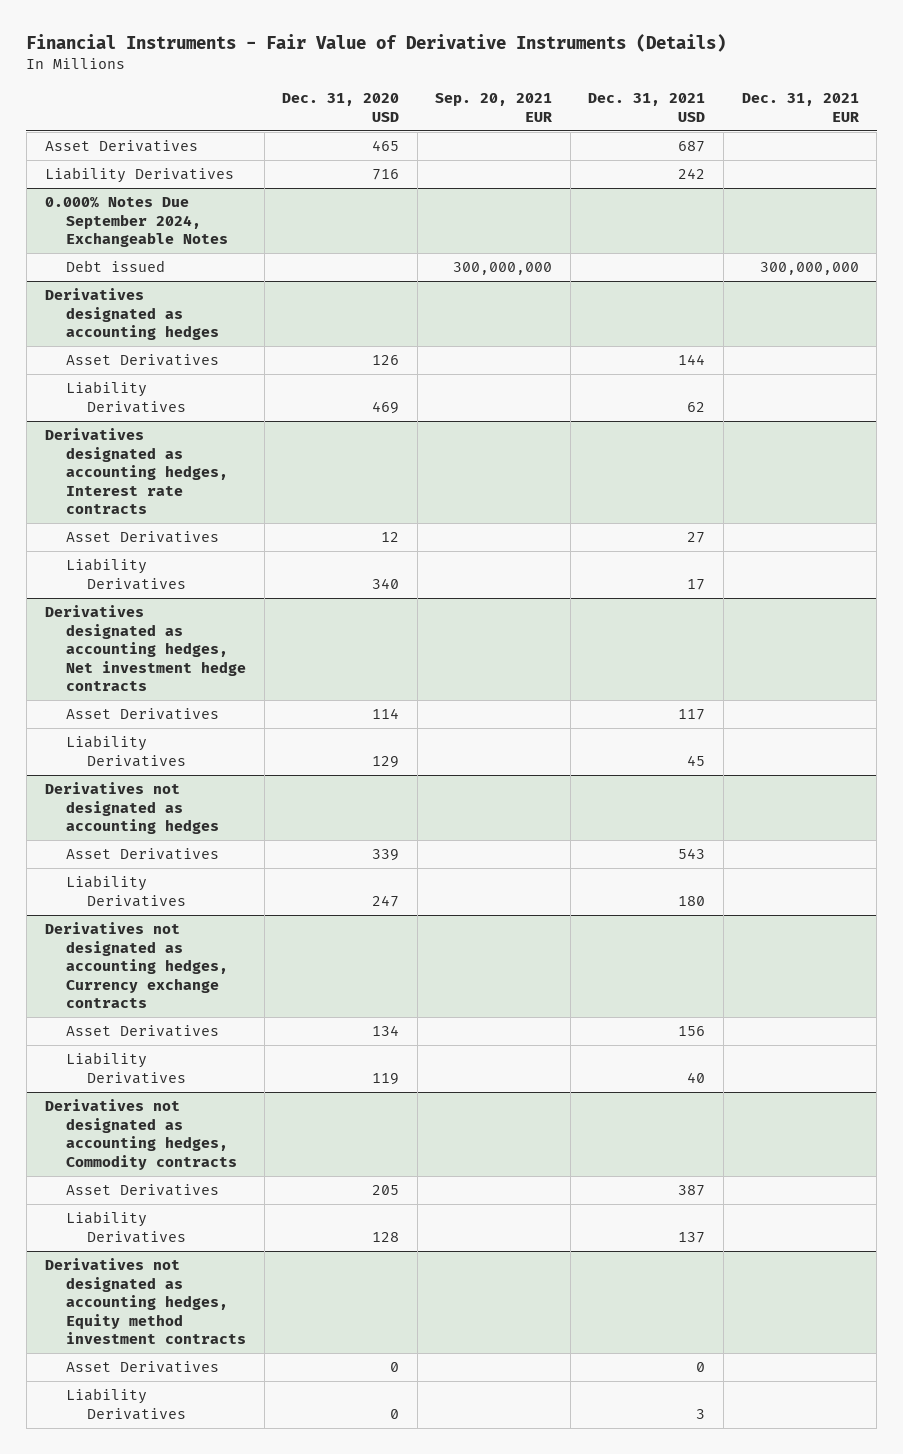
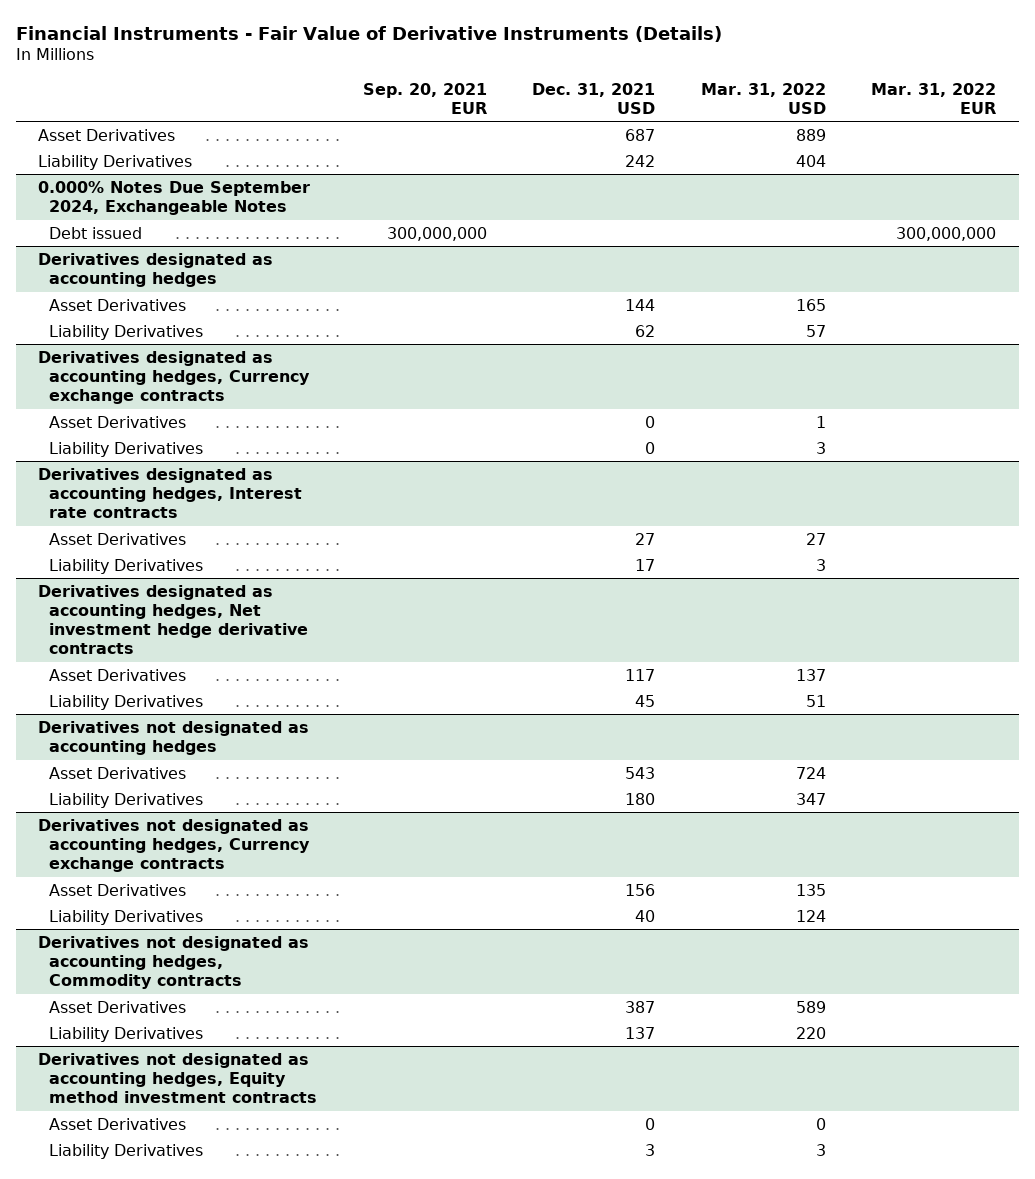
- | Dec. 31, 2020 USD | Sep. 20, 2021 EUR | Dec. 31, 2021 USD | Dec. 31, 2021 EUR
+ | Sep. 20, 2021 EUR | Dec. 31, 2021 USD | Mar. 31, 2022 USD | Mar. 31, 2022 EUR
+ Derivatives designated as accounting hedges, Currency exchange contracts
+ Asset Derivatives | | 0 | 1 |
+ Liability Derivatives | | 0 | 3 |
- Derivatives designated as accounting hedges, Net investment hedge contracts
+ Derivatives designated as accounting hedges, Net investment hedge derivative contracts

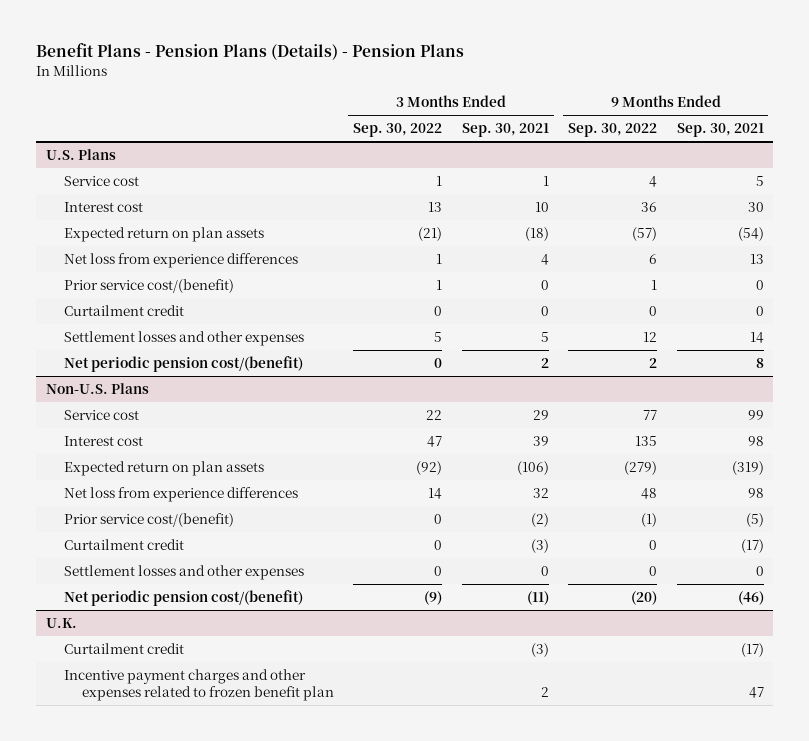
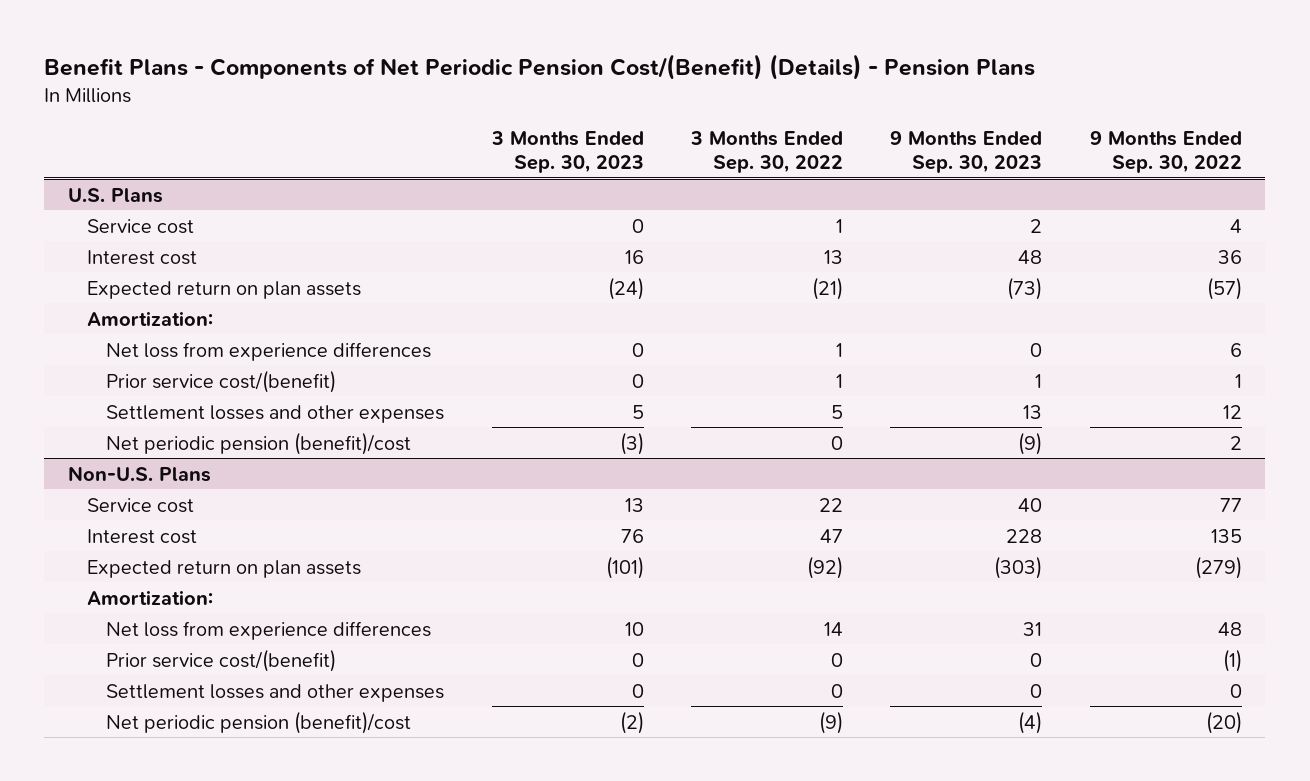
- Benefit Plans - Pension Plans (Details) - Pension Plans
+ Benefit Plans - Components of Net Periodic Pension Cost/(Benefit) (Details) - Pension Plans
- | 3 Months Ended Sep. 30, 2022 | 3 Months Ended Sep. 30, 2021 | 9 Months Ended Sep. 30, 2022 | 9 Months Ended Sep. 30, 2021
+ | 3 Months Ended Sep. 30, 2023 | 3 Months Ended Sep. 30, 2022 | 9 Months Ended Sep. 30, 2023 | 9 Months Ended Sep. 30, 2022
@ U.S. Plans
+ Amortization:
- Curtailment credit | 0 | 0 | 0 | 0
- Net periodic pension cost/(benefit) | 0 | 2 | 2 | 8
+ Net periodic pension (benefit)/cost | (3) | 0 | (9) | 2
@ Non-U.S. Plans
+ Amortization:
- Curtailment credit | 0 | (3) | 0 | (17)
- Net periodic pension cost/(benefit) | (9) | (11) | (20) | (46)
- U.K.
- Curtailment credit | | (3) | | (17)
- Incentive payment charges and other expenses related to frozen benefit plan | | 2 | | 47
@ Non-U.S. Plans
+ Net periodic pension (benefit)/cost | (2) | (9) | (4) | (20)

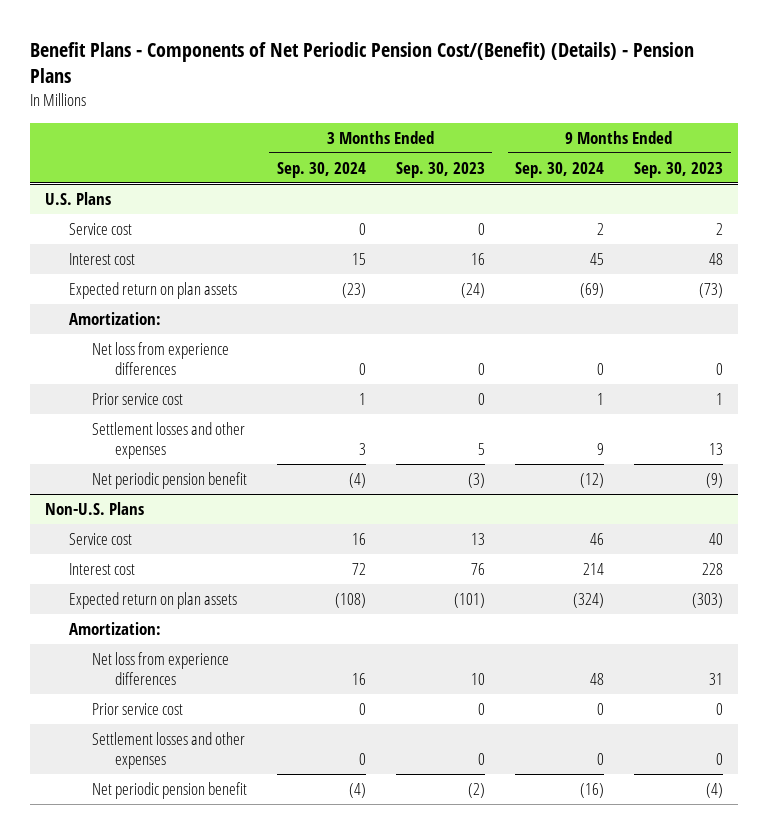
- | 3 Months Ended Sep. 30, 2023 | 3 Months Ended Sep. 30, 2022 | 9 Months Ended Sep. 30, 2023 | 9 Months Ended Sep. 30, 2022
+ | 3 Months Ended Sep. 30, 2024 | 3 Months Ended Sep. 30, 2023 | 9 Months Ended Sep. 30, 2024 | 9 Months Ended Sep. 30, 2023
@ U.S. Plans
- Prior service cost/(benefit) | 0 | 1 | 1 | 1
+ Prior service cost | 1 | 0 | 1 | 1
- Net periodic pension (benefit)/cost | (3) | 0 | (9) | 2
+ Net periodic pension benefit | (4) | (3) | (12) | (9)
@ Non-U.S. Plans
- Prior service cost/(benefit) | 0 | 0 | 0 | (1)
+ Prior service cost | 0 | 0 | 0 | 0
- Net periodic pension (benefit)/cost | (2) | (9) | (4) | (20)
+ Net periodic pension benefit | (4) | (2) | (16) | (4)

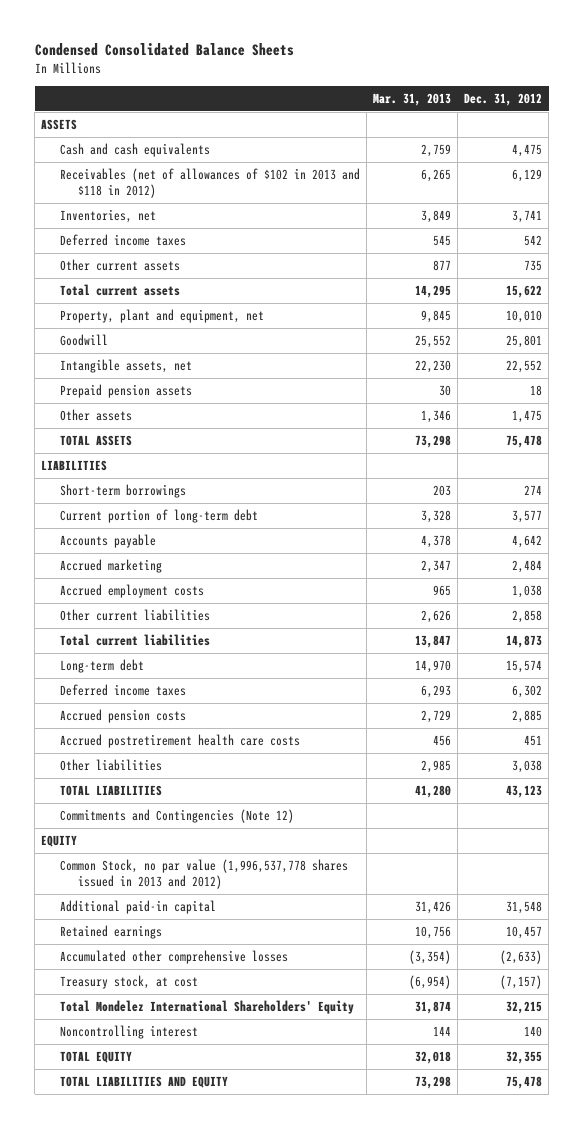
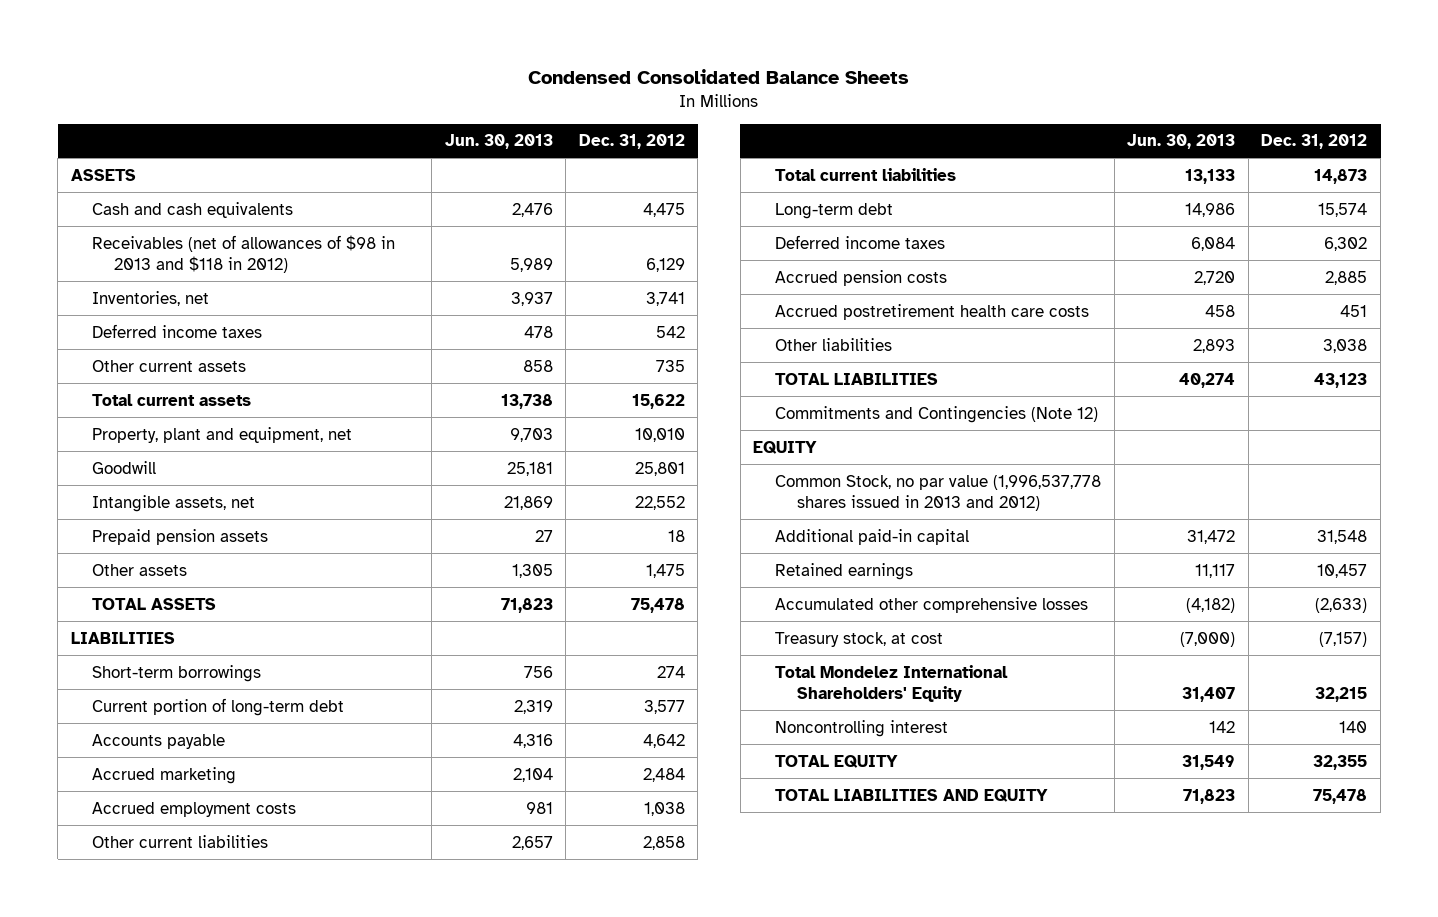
- | Mar. 31, 2013 | Dec. 31, 2012
+ | Jun. 30, 2013 | Dec. 31, 2012
- Receivables (net of allowances of $102 in 2013 and $118 in 2012) | 6,265 | 6,129
+ Receivables (net of allowances of $98 in 2013 and $118 in 2012) | 5,989 | 6,129

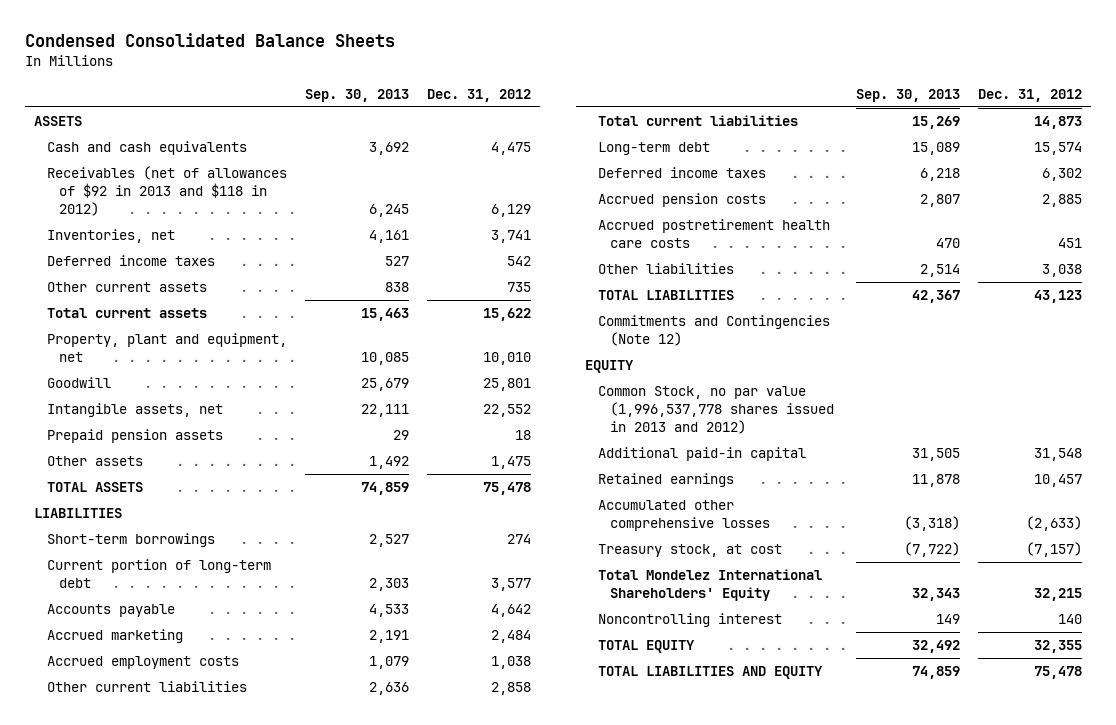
- | Jun. 30, 2013 | Dec. 31, 2012
+ | Sep. 30, 2013 | Dec. 31, 2012
- Receivables (net of allowances of $98 in 2013 and $118 in 2012) | 5,989 | 6,129
+ Receivables (net of allowances of $92 in 2013 and $118 in 2012) | 6,245 | 6,129

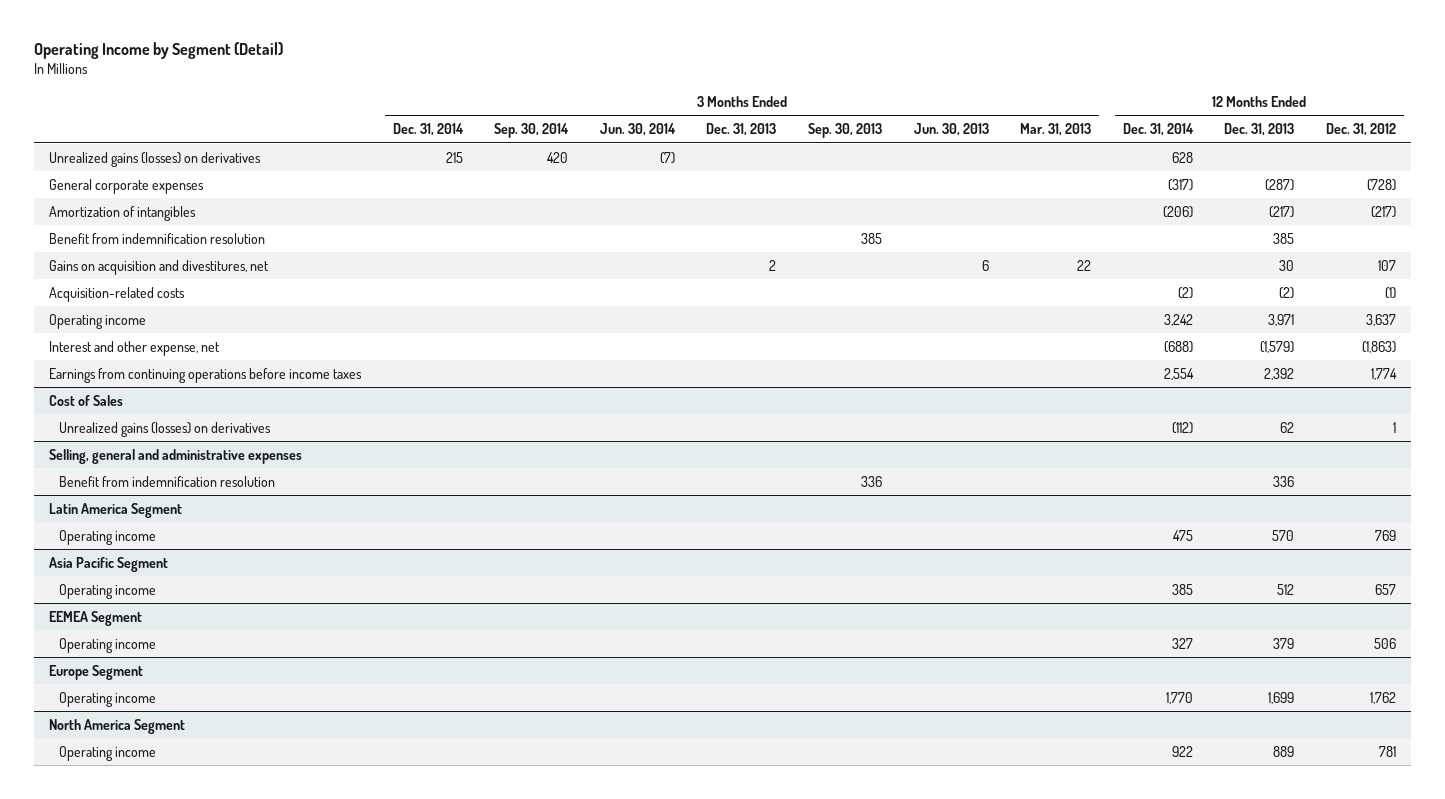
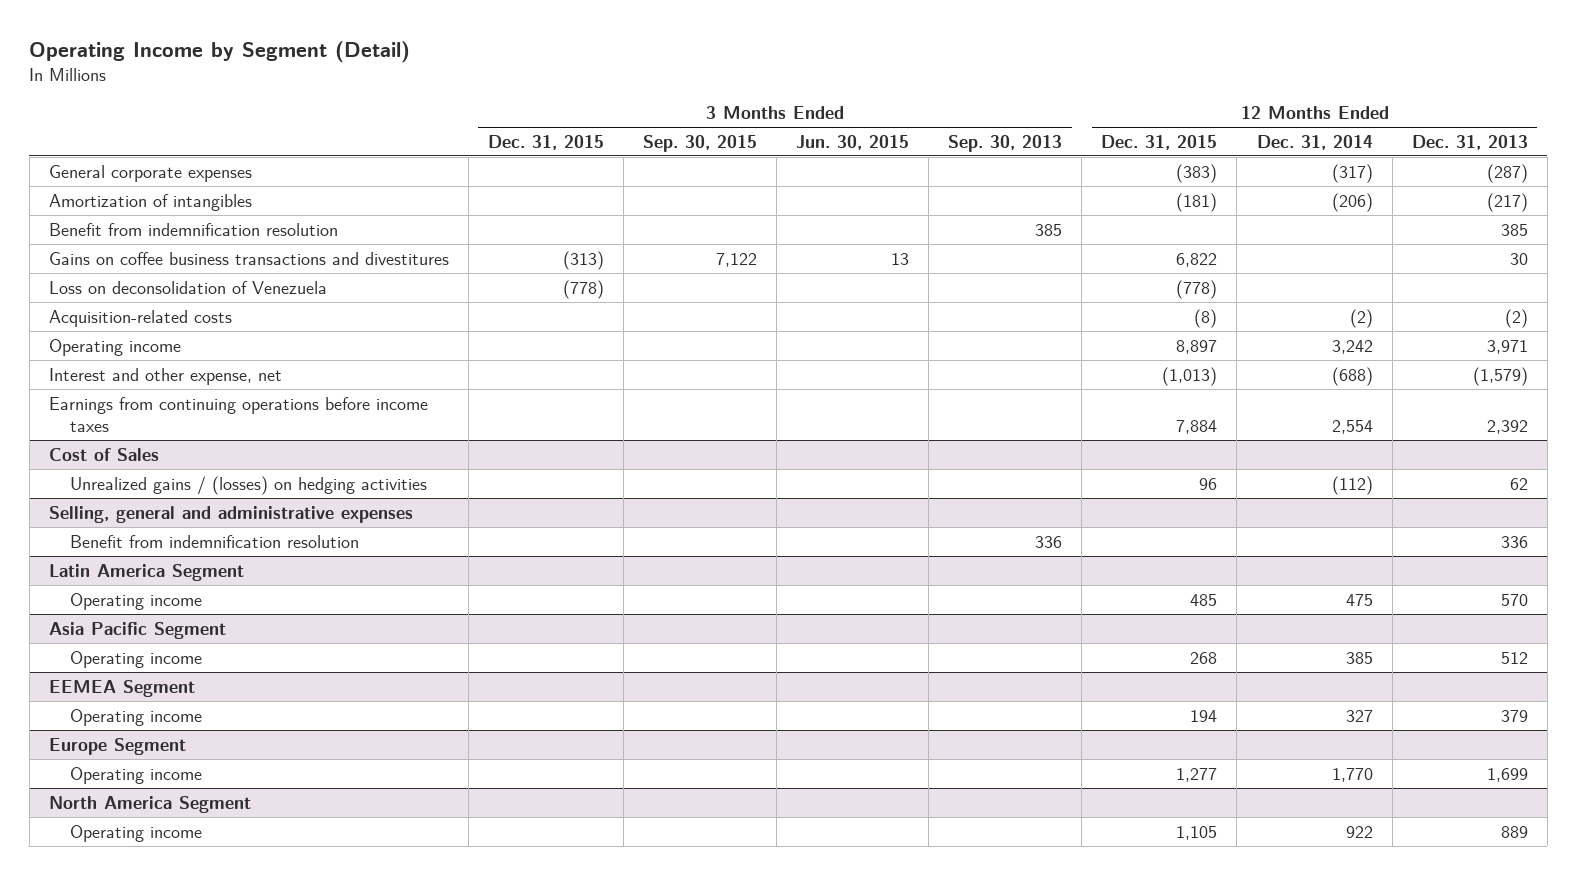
- | 3 Months Ended Dec. 31, 2014 | 3 Months Ended Sep. 30, 2014 | 3 Months Ended Jun. 30, 2014 | 3 Months Ended Dec. 31, 2013 | 3 Months Ended Sep. 30, 2013 | 3 Months Ended Jun. 30, 2013 | 3 Months Ended Mar. 31, 2013 | 12 Months Ended Dec. 31, 2014 | 12 Months Ended Dec. 31, 2013 | 12 Months Ended Dec. 31, 2012
+ | 3 Months Ended Dec. 31, 2015 | 3 Months Ended Sep. 30, 2015 | 3 Months Ended Jun. 30, 2015 | 3 Months Ended Sep. 30, 2013 | 12 Months Ended Dec. 31, 2015 | 12 Months Ended Dec. 31, 2014 | 12 Months Ended Dec. 31, 2013
- Unrealized gains (losses) on derivatives | 215 | 420 | (7) | | | | | 628 | |
- Gains on acquisition and divestitures, net | | | | 2 | | 6 | 22 | | 30 | 107
+ Gains on coffee business transactions and divestitures | (313) | 7,122 | 13 | | 6,822 | | 30
+ Loss on deconsolidation of Venezuela | (778) | | | | (778) | |
@ Cost of Sales
- Unrealized gains (losses) on derivatives | | | | | | | | (112) | 62 | 1
+ Unrealized gains / (losses) on hedging activities | | | | | 96 | (112) | 62

